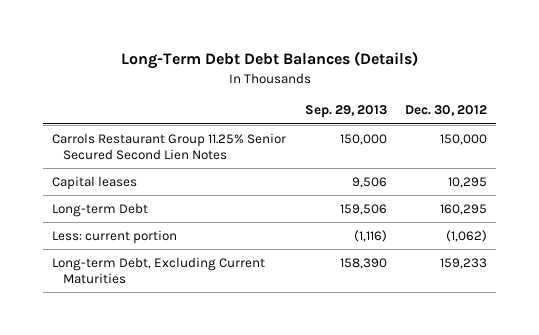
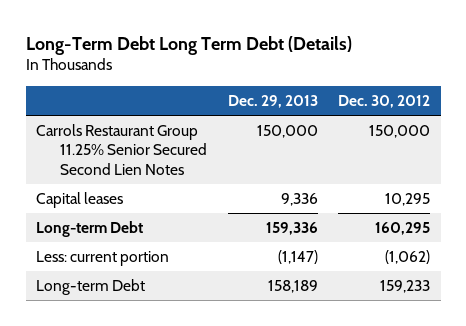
- Long-Term Debt Debt Balances (Details)
+ Long-Term Debt Long Term Debt (Details)
- | Sep. 29, 2013 | Dec. 30, 2012
+ | Dec. 29, 2013 | Dec. 30, 2012
- Long-term Debt, Excluding Current Maturities | 158,390 | 159,233
+ Long-term Debt | 158,189 | 159,233

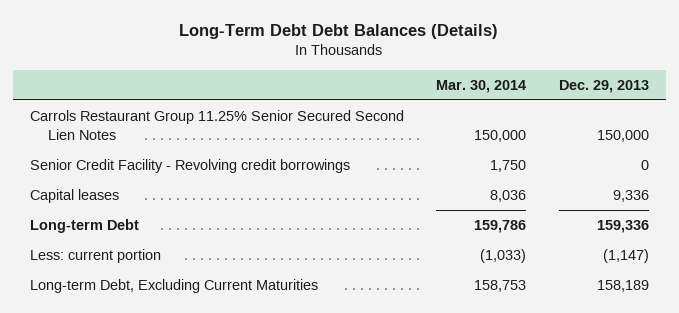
- Long-Term Debt Long Term Debt (Details)
+ Long-Term Debt Debt Balances (Details)
- | Dec. 29, 2013 | Dec. 30, 2012
+ | Mar. 30, 2014 | Dec. 29, 2013
+ Senior Credit Facility - Revolving credit borrowings | 1,750 | 0
- Long-term Debt | 158,189 | 159,233
+ Long-term Debt, Excluding Current Maturities | 158,753 | 158,189

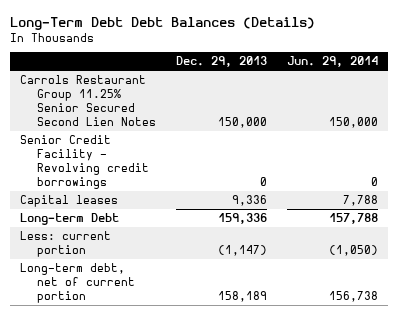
- | Mar. 30, 2014 | Dec. 29, 2013
+ | Dec. 29, 2013 | Jun. 29, 2014
- Long-term Debt, Excluding Current Maturities | 158,753 | 158,189
+ Long-term debt, net of current portion | 158,189 | 156,738

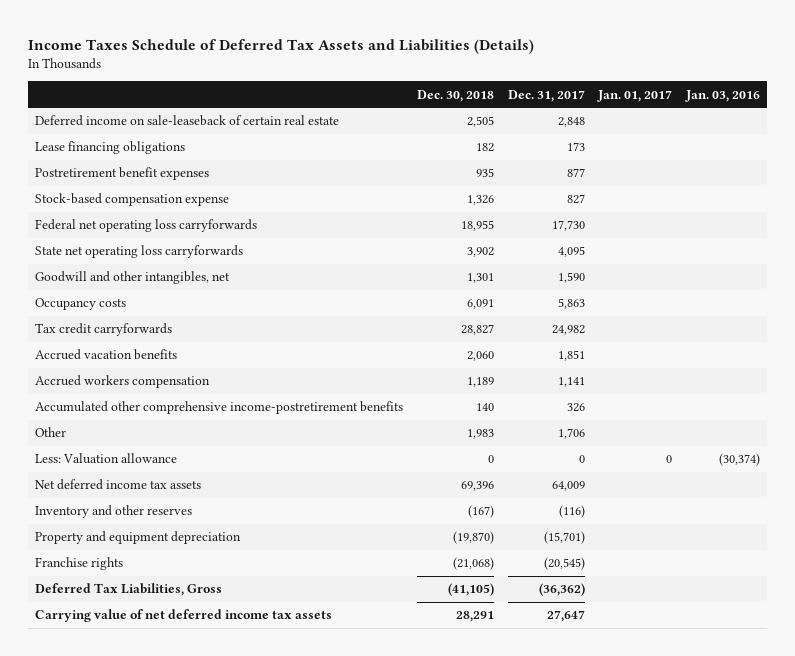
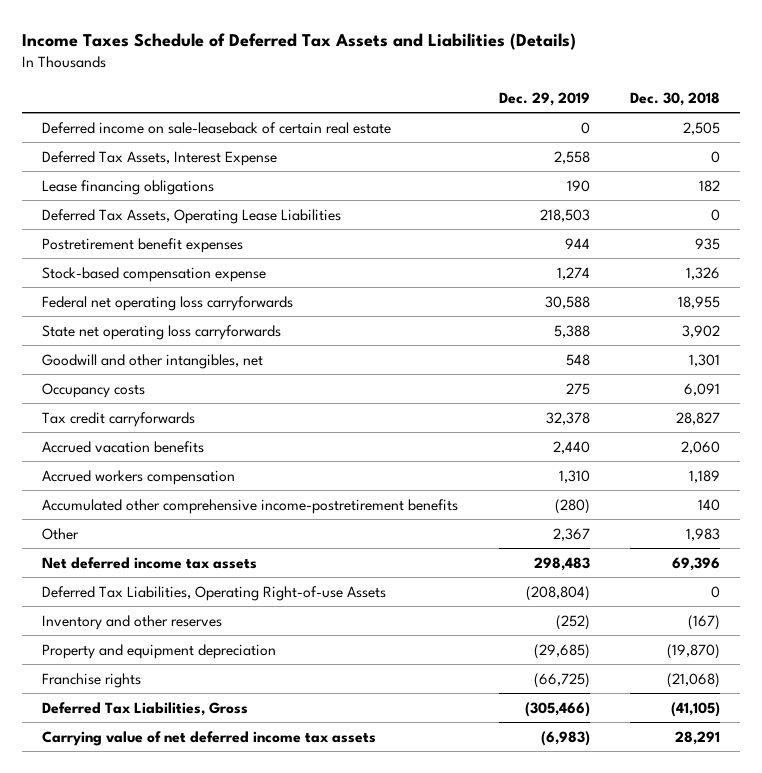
- | Dec. 30, 2018 | Dec. 31, 2017 | Jan. 01, 2017 | Jan. 03, 2016
+ | Dec. 29, 2019 | Dec. 30, 2018
+ Deferred Tax Assets, Interest Expense | 2,558 | 0
+ Deferred Tax Assets, Operating Lease Liabilities | 218,503 | 0
- Less: Valuation allowance | 0 | 0 | 0 | (30,374)
+ Deferred Tax Liabilities, Operating Right-of-use Assets | (208,804) | 0

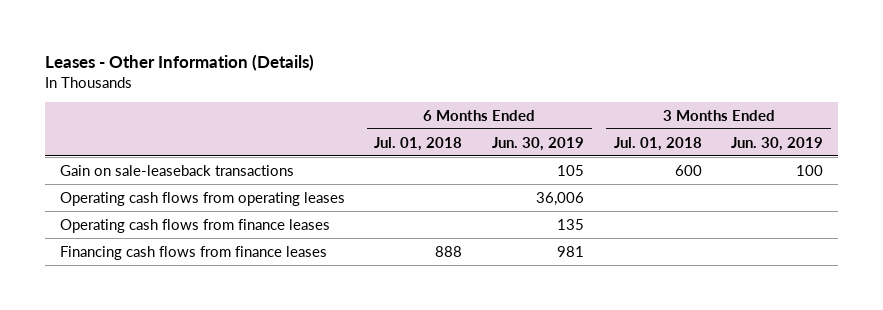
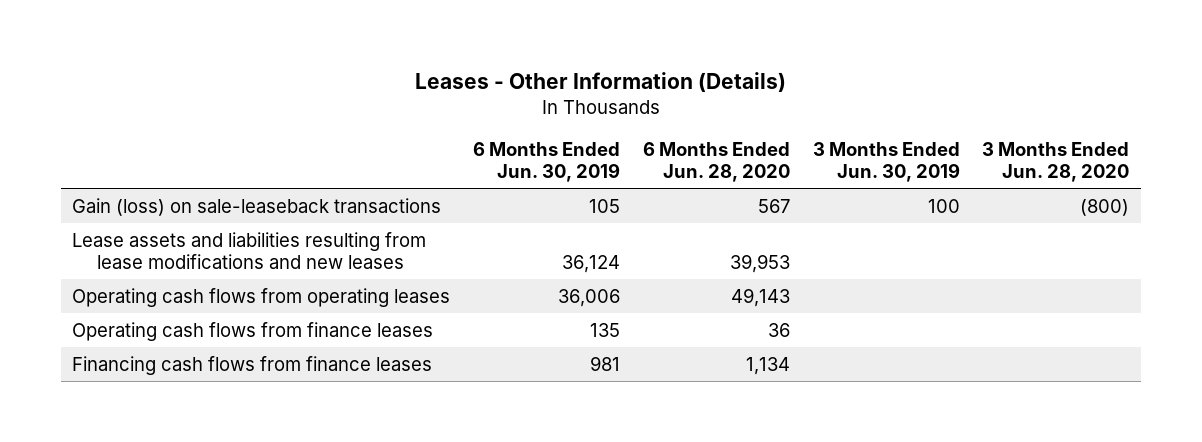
- | 6 Months Ended Jul. 01, 2018 | 6 Months Ended Jun. 30, 2019 | 3 Months Ended Jul. 01, 2018 | 3 Months Ended Jun. 30, 2019
+ | 6 Months Ended Jun. 30, 2019 | 6 Months Ended Jun. 28, 2020 | 3 Months Ended Jun. 30, 2019 | 3 Months Ended Jun. 28, 2020
- Gain on sale-leaseback transactions | | 105 | 600 | 100
+ Gain (loss) on sale-leaseback transactions | 105 | 567 | 100 | (800)
+ Lease assets and liabilities resulting from lease modifications and new leases | 36,124 | 39,953 | |

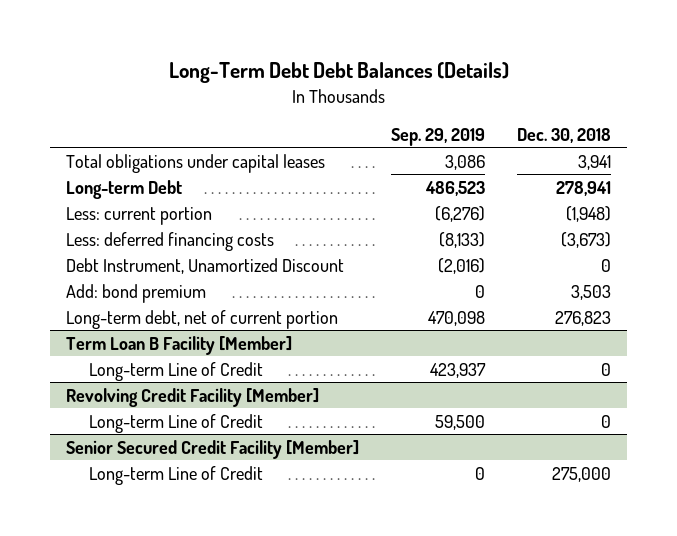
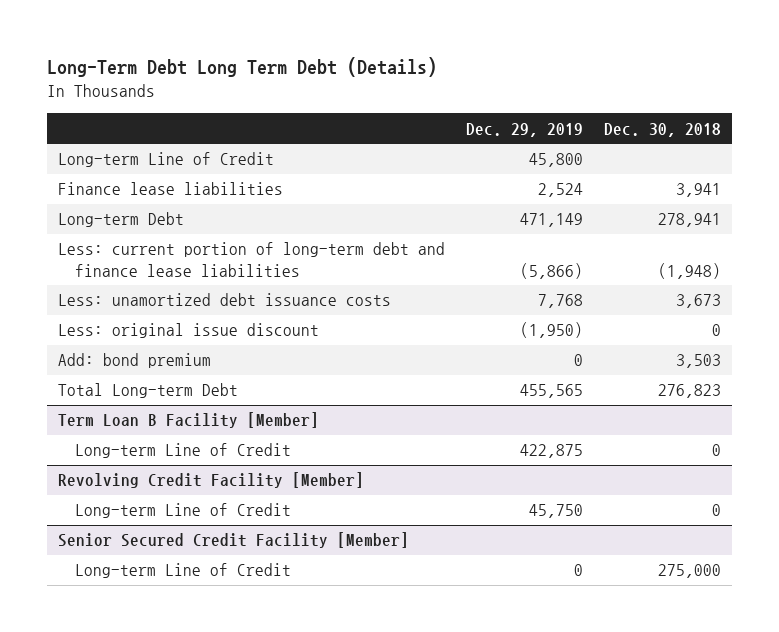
- Long-Term Debt Debt Balances (Details)
+ Long-Term Debt Long Term Debt (Details)
- | Sep. 29, 2019 | Dec. 30, 2018
+ | Dec. 29, 2019 | Dec. 30, 2018
- Total obligations under capital leases | 3,086 | 3,941
+ Long-term Line of Credit | 45,800 |
+ Finance lease liabilities | 2,524 | 3,941
- Less: current portion | (6,276) | (1,948)
- Less: deferred financing costs | (8,133) | (3,673)
- Debt Instrument, Unamortized Discount | (2,016) | 0
+ Less: current portion of long-term debt and finance lease liabilities | (5,866) | (1,948)
+ Less: unamortized debt issuance costs | 7,768 | 3,673
+ Less: original issue discount | (1,950) | 0
- Long-term debt, net of current portion | 470,098 | 276,823
+ Total Long-term Debt | 455,565 | 276,823

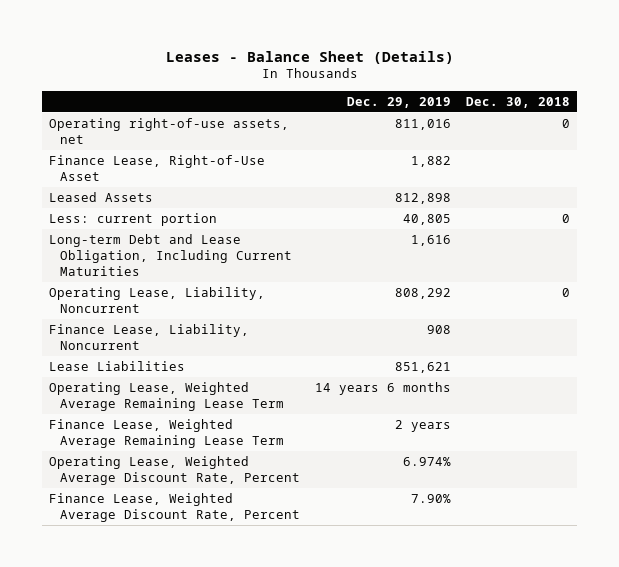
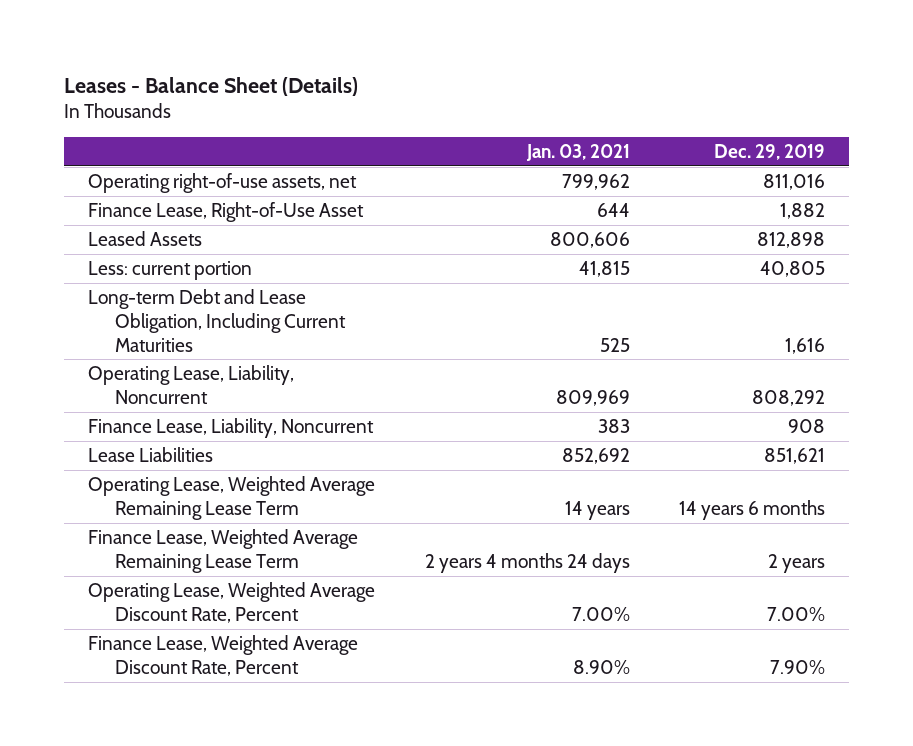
- | Dec. 29, 2019 | Dec. 30, 2018
+ | Jan. 03, 2021 | Dec. 29, 2019
- Operating Lease, Weighted Average Discount Rate, Percent | 6.974% |
+ Operating Lease, Weighted Average Discount Rate, Percent | 7.00% | 7.00%

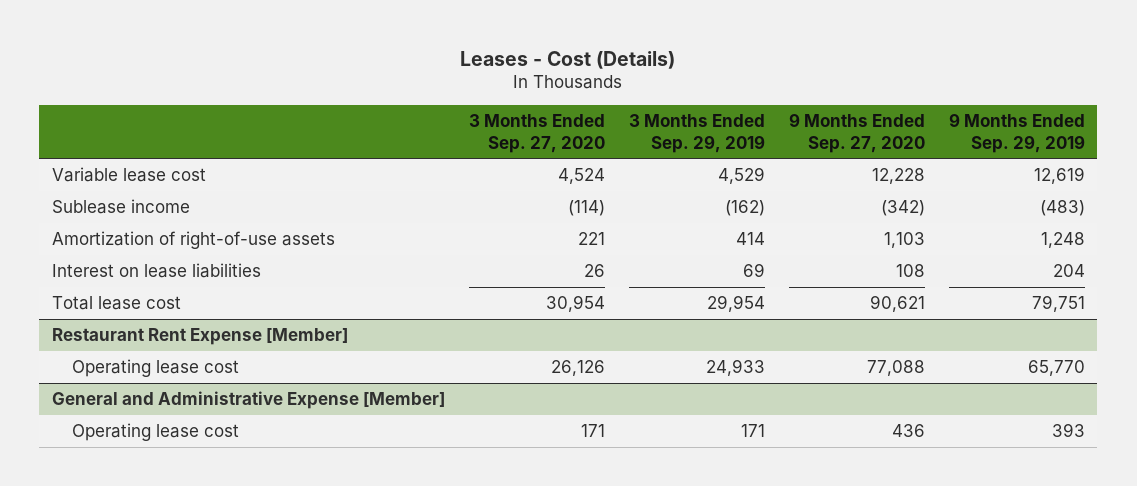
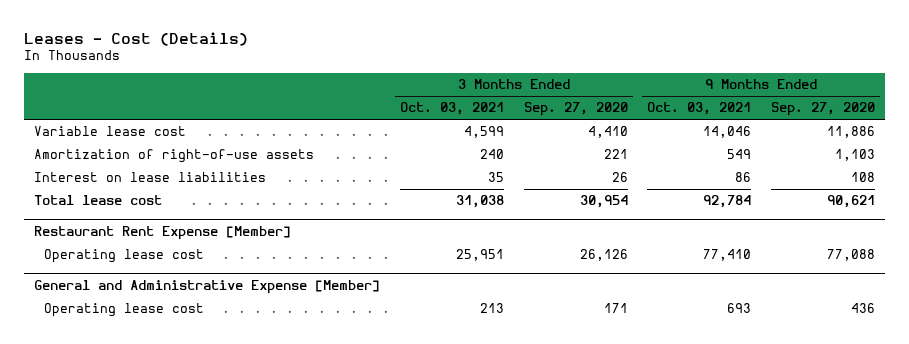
- | 3 Months Ended Sep. 27, 2020 | 3 Months Ended Sep. 29, 2019 | 9 Months Ended Sep. 27, 2020 | 9 Months Ended Sep. 29, 2019
+ | 3 Months Ended Oct. 03, 2021 | 3 Months Ended Sep. 27, 2020 | 9 Months Ended Oct. 03, 2021 | 9 Months Ended Sep. 27, 2020
- Variable lease cost | 4,524 | 4,529 | 12,228 | 12,619
- Sublease income | (114) | (162) | (342) | (483)
+ Variable lease cost | 4,599 | 4,410 | 14,046 | 11,886

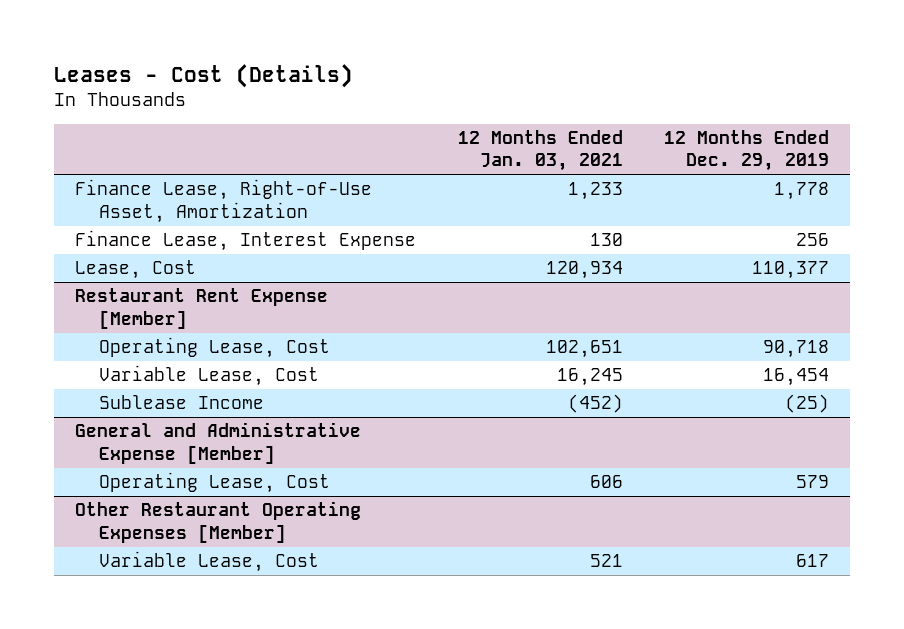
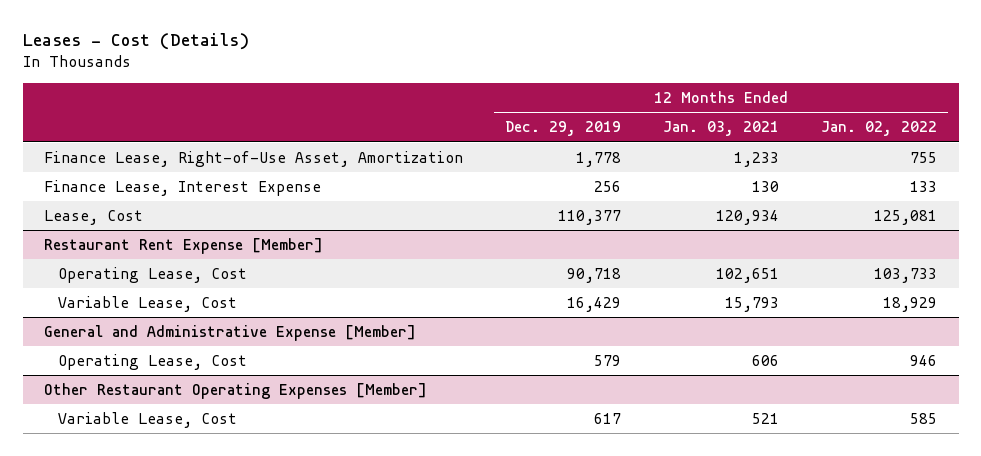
- | 12 Months Ended Jan. 03, 2021 | 12 Months Ended Dec. 29, 2019
+ | 12 Months Ended Dec. 29, 2019 | 12 Months Ended Jan. 03, 2021 | 12 Months Ended Jan. 02, 2022
@ Restaurant Rent Expense [Member]
- Variable Lease, Cost | 16,245 | 16,454
- Sublease Income | (452) | (25)
+ Variable Lease, Cost | 16,429 | 15,793 | 18,929

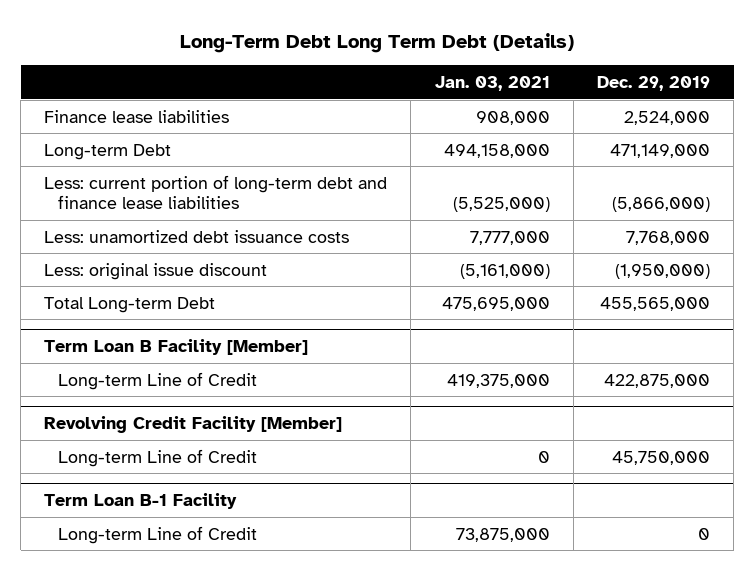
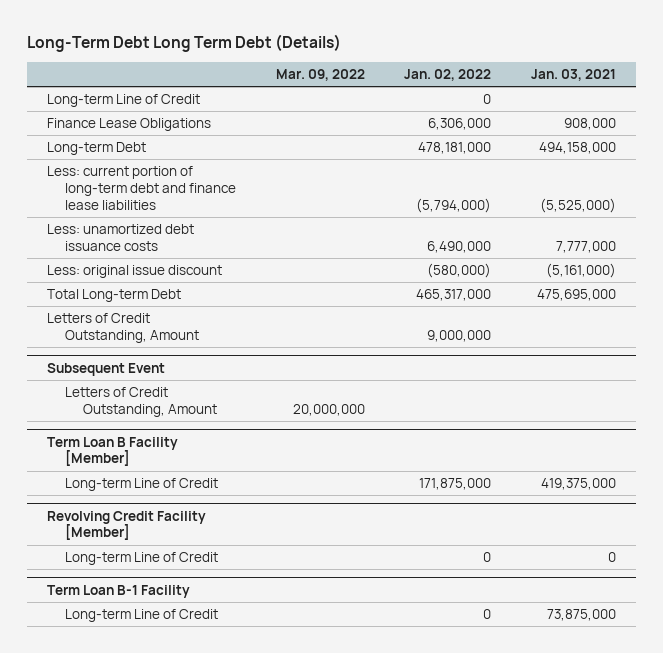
- | Jan. 03, 2021 | Dec. 29, 2019
+ | Mar. 09, 2022 | Jan. 02, 2022 | Jan. 03, 2021
- Finance lease liabilities | 908,000 | 2,524,000
+ Long-term Line of Credit | | 0 |
+ Finance Lease Obligations | | 6,306,000 | 908,000
+ Letters of Credit Outstanding, Amount | | 9,000,000 |
+ Subsequent Event
+ Letters of Credit Outstanding, Amount | 20,000,000 | |

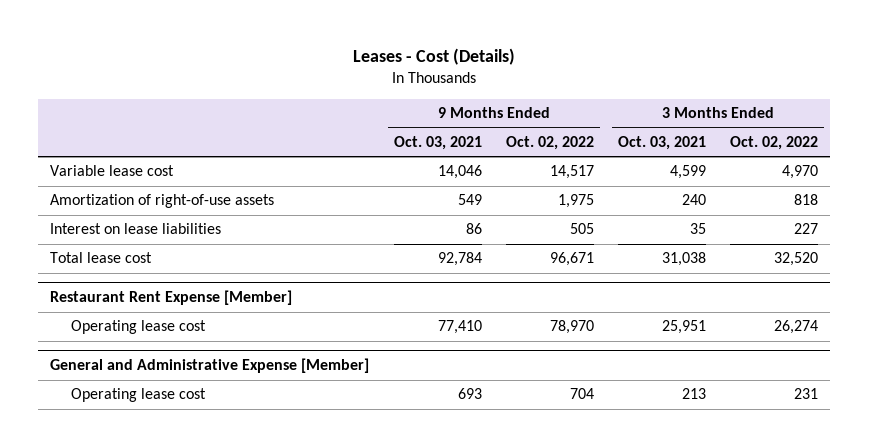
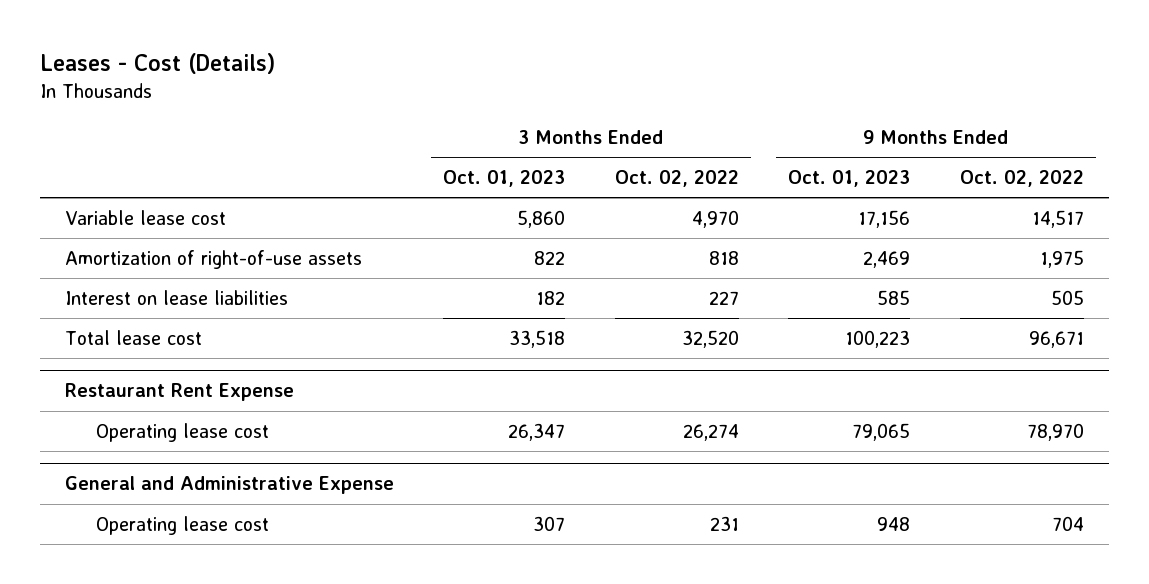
- | 9 Months Ended Oct. 03, 2021 | 9 Months Ended Oct. 02, 2022 | 3 Months Ended Oct. 03, 2021 | 3 Months Ended Oct. 02, 2022
+ | 3 Months Ended Oct. 01, 2023 | 3 Months Ended Oct. 02, 2022 | 9 Months Ended Oct. 01, 2023 | 9 Months Ended Oct. 02, 2022
- Restaurant Rent Expense [Member]
+ Restaurant Rent Expense
- General and Administrative Expense [Member]
+ General and Administrative Expense

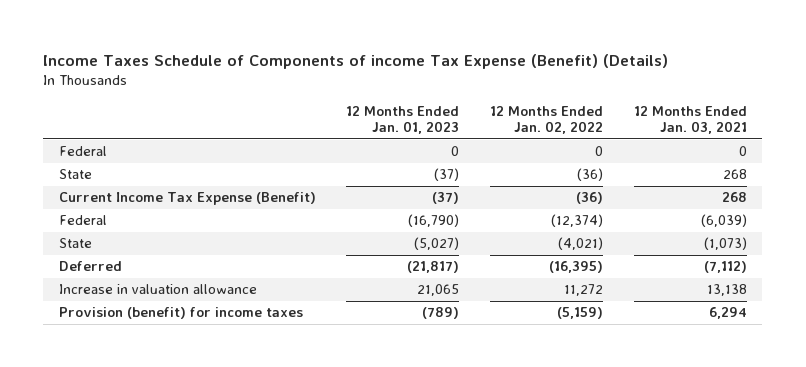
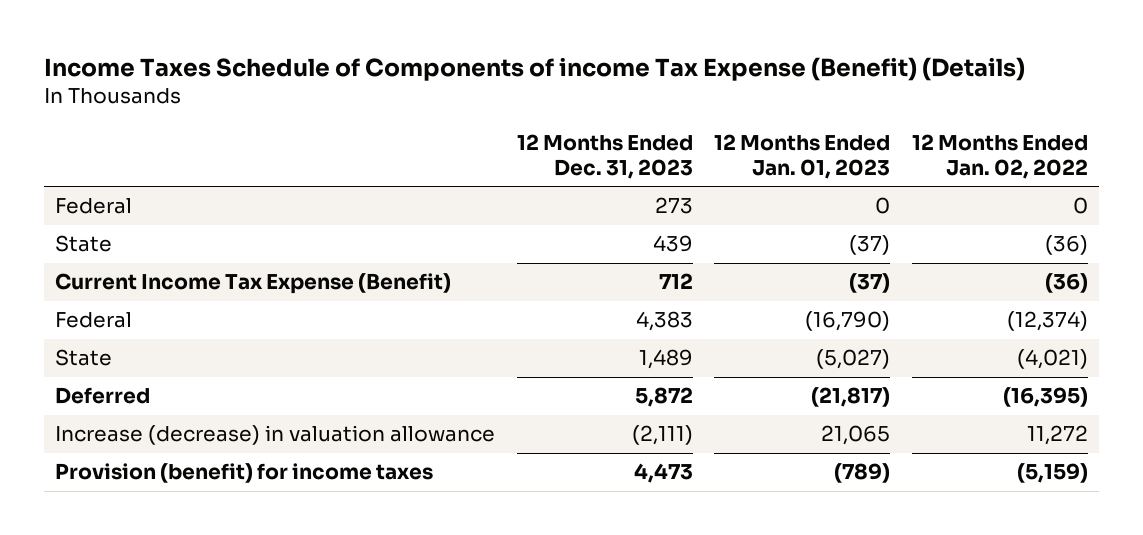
- | 12 Months Ended Jan. 01, 2023 | 12 Months Ended Jan. 02, 2022 | 12 Months Ended Jan. 03, 2021
+ | 12 Months Ended Dec. 31, 2023 | 12 Months Ended Jan. 01, 2023 | 12 Months Ended Jan. 02, 2022
- Increase in valuation allowance | 21,065 | 11,272 | 13,138
+ Increase (decrease) in valuation allowance | (2,111) | 21,065 | 11,272

